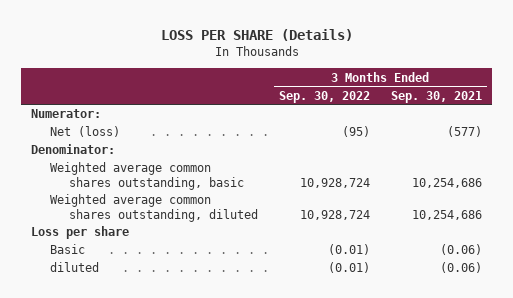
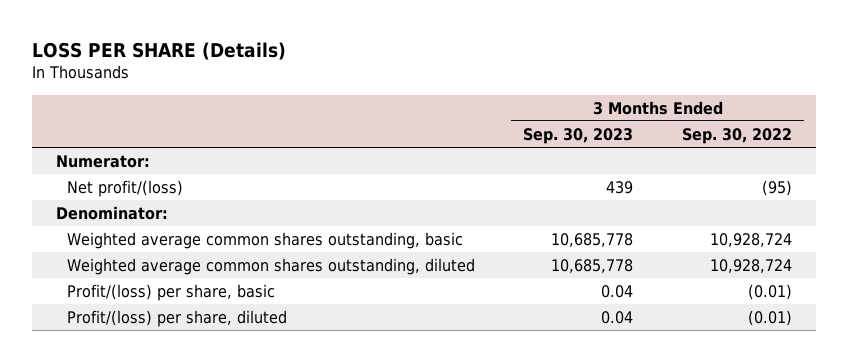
- | 3 Months Ended Sep. 30, 2022 | 3 Months Ended Sep. 30, 2021
+ | 3 Months Ended Sep. 30, 2023 | 3 Months Ended Sep. 30, 2022
- Net (loss) | (95) | (577)
+ Net profit/(loss) | 439 | (95)
- Loss per share
- Basic | (0.01) | (0.06)
- diluted | (0.01) | (0.06)
+ Profit/(loss) per share, basic | 0.04 | (0.01)
+ Profit/(loss) per share, diluted | 0.04 | (0.01)

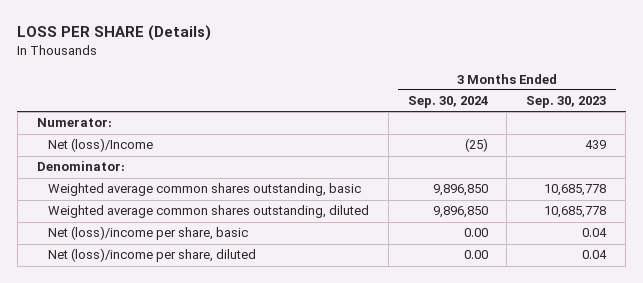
- | 3 Months Ended Sep. 30, 2023 | 3 Months Ended Sep. 30, 2022
+ | 3 Months Ended Sep. 30, 2024 | 3 Months Ended Sep. 30, 2023
- Net profit/(loss) | 439 | (95)
+ Net (loss)/Income | (25) | 439
- Profit/(loss) per share, basic | 0.04 | (0.01)
- Profit/(loss) per share, diluted | 0.04 | (0.01)
+ Net (loss)/income per share, basic | 0.00 | 0.04
+ Net (loss)/income per share, diluted | 0.00 | 0.04

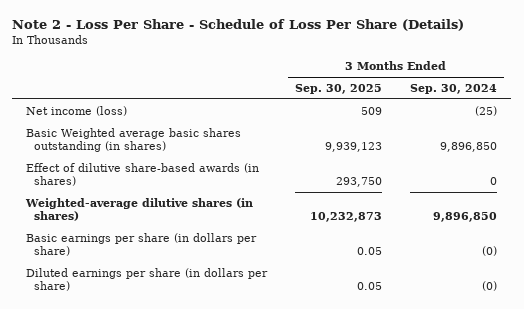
- LOSS PER SHARE (Details)
+ Note 2 - Loss Per Share - Schedule of Loss Per Share (Details)
- | 3 Months Ended Sep. 30, 2024 | 3 Months Ended Sep. 30, 2023
+ | 3 Months Ended Sep. 30, 2025 | 3 Months Ended Sep. 30, 2024
- Numerator:
- Net (loss)/Income | (25) | 439
- Denominator:
- Weighted average common shares outstanding, basic | 9,896,850 | 10,685,778
- Weighted average common shares outstanding, diluted | 9,896,850 | 10,685,778
- Net (loss)/income per share, basic | 0.00 | 0.04
- Net (loss)/income per share, diluted | 0.00 | 0.04
+ Net income (loss) | 509 | (25)
+ Basic Weighted average basic shares outstanding (in shares) | 9,939,123 | 9,896,850
+ Effect of dilutive share-based awards (in shares) | 293,750 | 0
+ Weighted-average dilutive shares (in shares) | 10,232,873 | 9,896,850
+ Basic earnings per share (in dollars per share) | 0.05 | (0)
+ Diluted earnings per share (in dollars per share) | 0.05 | (0)

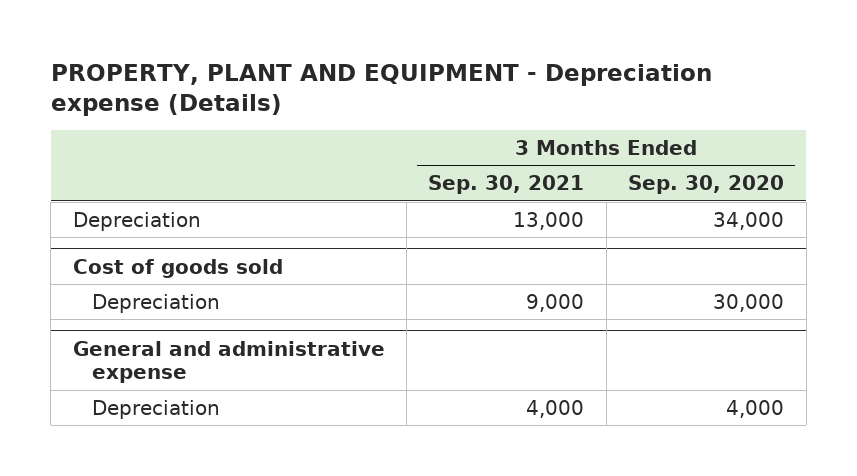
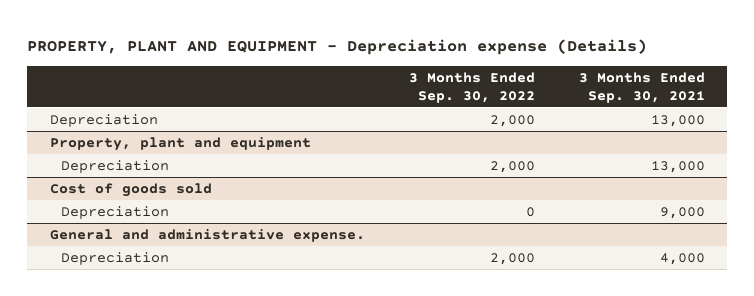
- | 3 Months Ended Sep. 30, 2021 | 3 Months Ended Sep. 30, 2020
+ | 3 Months Ended Sep. 30, 2022 | 3 Months Ended Sep. 30, 2021
+ Property, plant and equipment
+ Depreciation | 2,000 | 13,000
- General and administrative expense
+ General and administrative expense.

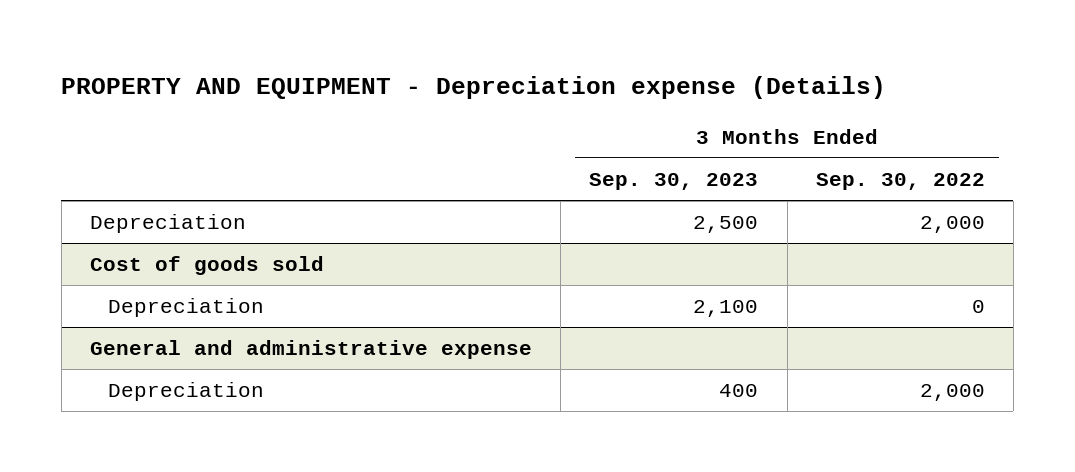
- PROPERTY, PLANT AND EQUIPMENT - Depreciation expense (Details)
+ PROPERTY AND EQUIPMENT - Depreciation expense (Details)
- | 3 Months Ended Sep. 30, 2022 | 3 Months Ended Sep. 30, 2021
+ | 3 Months Ended Sep. 30, 2023 | 3 Months Ended Sep. 30, 2022
- Property, plant and equipment
- Depreciation | 2,000 | 13,000
- General and administrative expense.
+ General and administrative expense

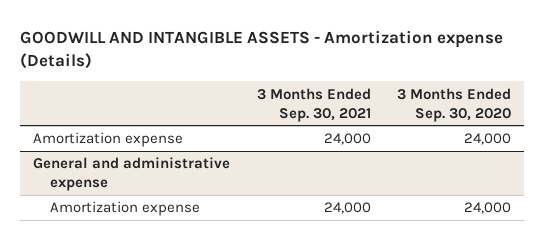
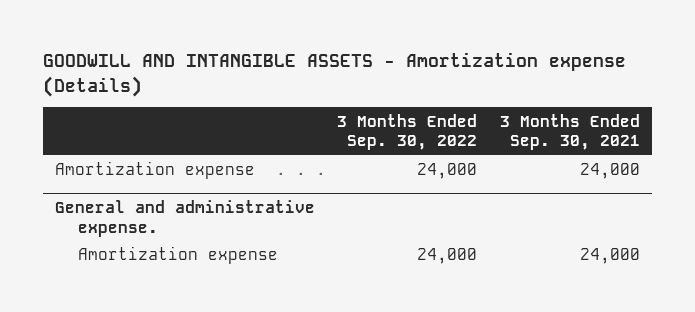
- | 3 Months Ended Sep. 30, 2021 | 3 Months Ended Sep. 30, 2020
+ | 3 Months Ended Sep. 30, 2022 | 3 Months Ended Sep. 30, 2021
- General and administrative expense
+ General and administrative expense.

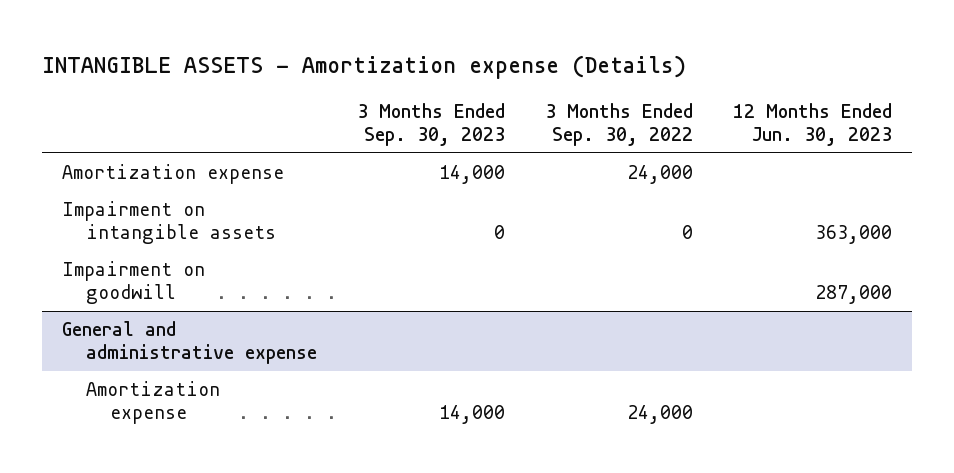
- GOODWILL AND INTANGIBLE ASSETS - Amortization expense (Details)
+ INTANGIBLE ASSETS - Amortization expense (Details)
- | 3 Months Ended Sep. 30, 2022 | 3 Months Ended Sep. 30, 2021
+ | 3 Months Ended Sep. 30, 2023 | 3 Months Ended Sep. 30, 2022 | 12 Months Ended Jun. 30, 2023
- General and administrative expense.
+ Impairment on intangible assets | 0 | 0 | 363,000
+ Impairment on goodwill | | | 287,000
+ General and administrative expense

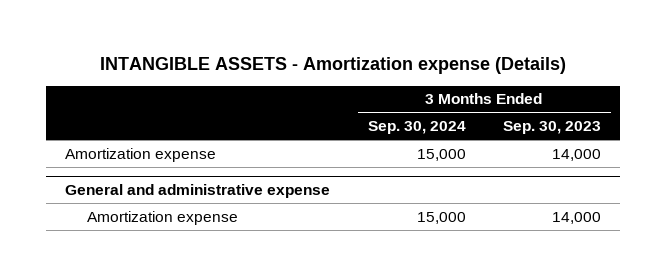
- | 3 Months Ended Sep. 30, 2023 | 3 Months Ended Sep. 30, 2022 | 12 Months Ended Jun. 30, 2023
+ | 3 Months Ended Sep. 30, 2024 | 3 Months Ended Sep. 30, 2023
- Impairment on intangible assets | 0 | 0 | 363,000
- Impairment on goodwill | | | 287,000

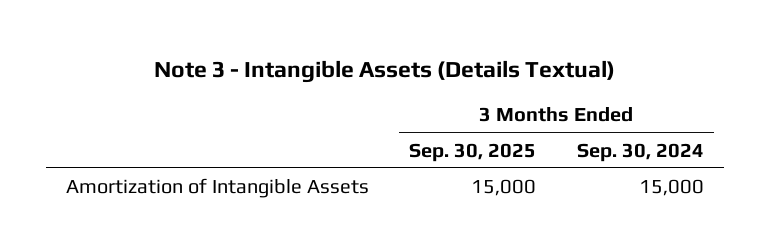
- INTANGIBLE ASSETS - Amortization expense (Details)
+ Note 3 - Intangible Assets (Details Textual)
- | 3 Months Ended Sep. 30, 2024 | 3 Months Ended Sep. 30, 2023
+ | 3 Months Ended Sep. 30, 2025 | 3 Months Ended Sep. 30, 2024
- Amortization expense | 15,000 | 14,000
- General and administrative expense
- Amortization expense | 15,000 | 14,000
+ Amortization of Intangible Assets | 15,000 | 15,000

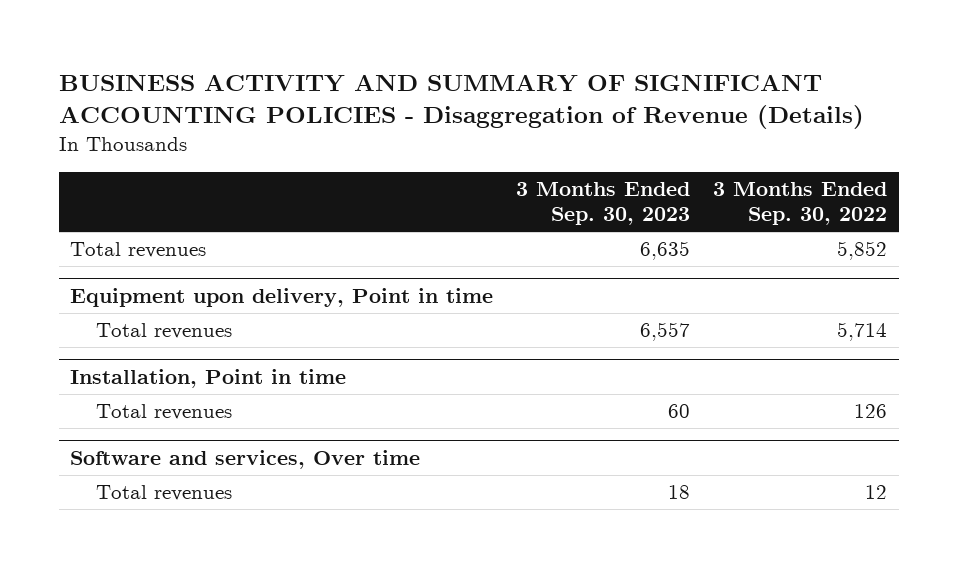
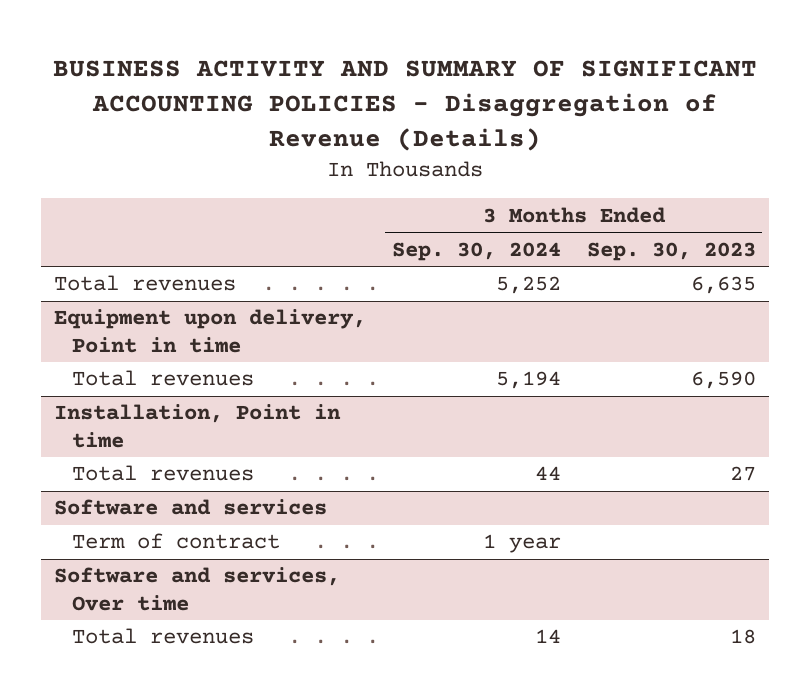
- | 3 Months Ended Sep. 30, 2023 | 3 Months Ended Sep. 30, 2022
+ | 3 Months Ended Sep. 30, 2024 | 3 Months Ended Sep. 30, 2023
@ Equipment upon delivery, Point in time
- Total revenues | 6,557 | 5,714
+ Total revenues | 5,194 | 6,590
@ Installation, Point in time
- Total revenues | 60 | 126
+ Total revenues | 44 | 27
+ Software and services
+ Term of contract | 1 year |

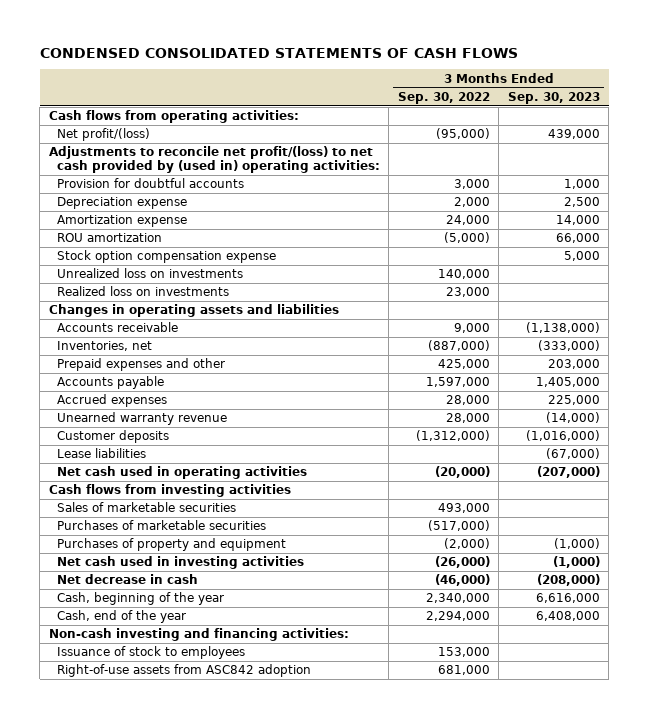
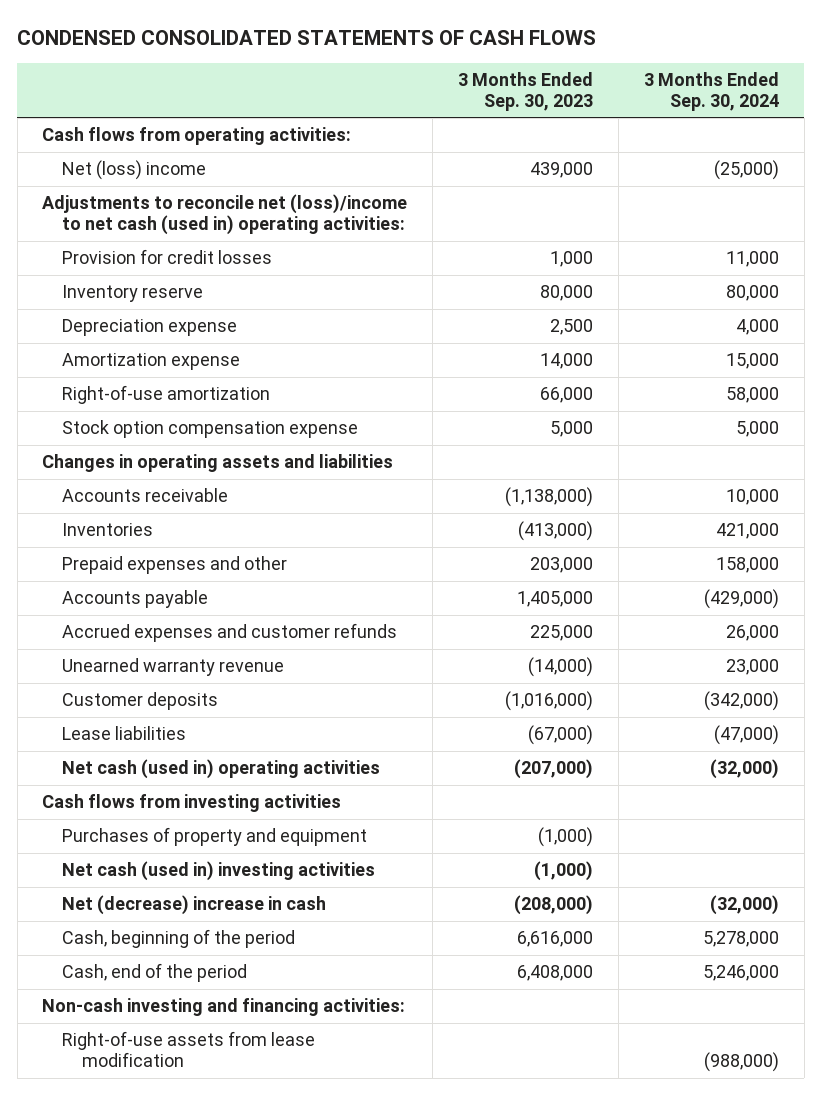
- | 3 Months Ended Sep. 30, 2022 | 3 Months Ended Sep. 30, 2023
+ | 3 Months Ended Sep. 30, 2023 | 3 Months Ended Sep. 30, 2024
- Net profit/(loss) | (95,000) | 439,000
- Adjustments to reconcile net profit/(loss) to net cash provided by (used in) operating activities:
- Provision for doubtful accounts | 3,000 | 1,000
+ Net (loss) income | 439,000 | (25,000)
+ Adjustments to reconcile net (loss)/income to net cash (used in) operating activities:
+ Provision for credit losses | 1,000 | 11,000
+ Inventory reserve | 80,000 | 80,000
- ROU amortization | (5,000) | 66,000
+ Right-of-use amortization | 66,000 | 58,000
- Unrealized loss on investments | 140,000 |
- Realized loss on investments | 23,000 |
- Inventories, net | (887,000) | (333,000)
+ Inventories | (413,000) | 421,000
- Accrued expenses | 28,000 | 225,000
+ Accrued expenses and customer refunds | 225,000 | 26,000
- Net cash used in operating activities | (20,000) | (207,000)
+ Net cash (used in) operating activities | (207,000) | (32,000)
- Sales of marketable securities | 493,000 |
- Purchases of marketable securities | (517,000) |
- Net cash used in investing activities | (26,000) | (1,000)
- Net decrease in cash | (46,000) | (208,000)
- Cash, beginning of the year | 2,340,000 | 6,616,000
- Cash, end of the year | 2,294,000 | 6,408,000
+ Net cash (used in) investing activities | (1,000) |
+ Net (decrease) increase in cash | (208,000) | (32,000)
+ Cash, beginning of the period | 6,616,000 | 5,278,000
+ Cash, end of the period | 6,408,000 | 5,246,000
- Issuance of stock to employees | 153,000 |
- Right-of-use assets from ASC842 adoption | 681,000 |
+ Right-of-use assets from lease modification | | (988,000)

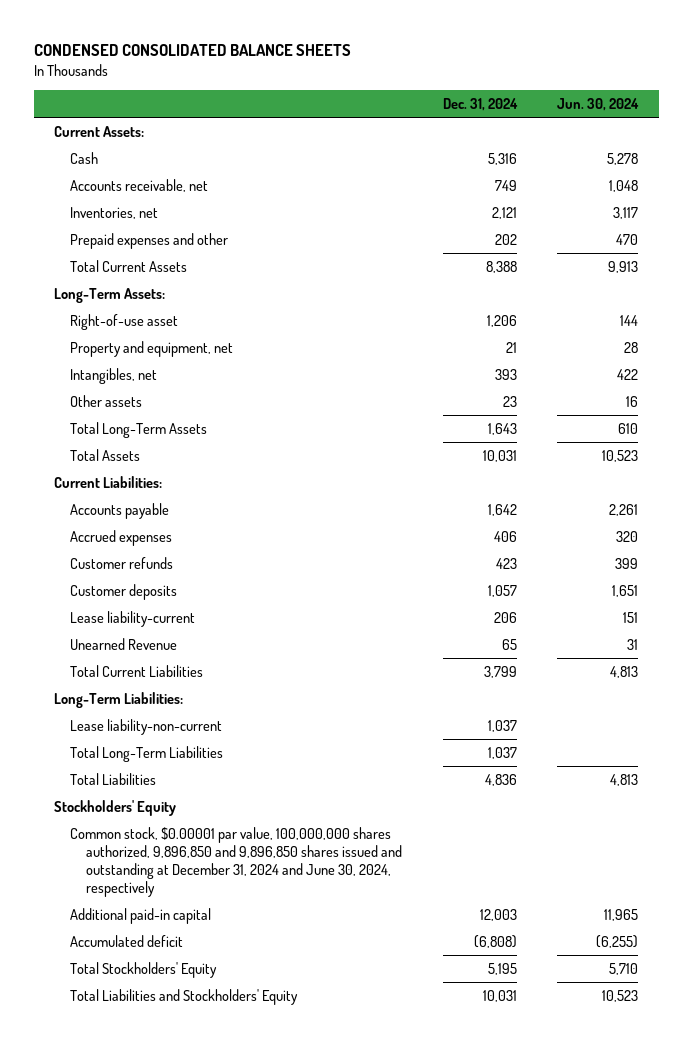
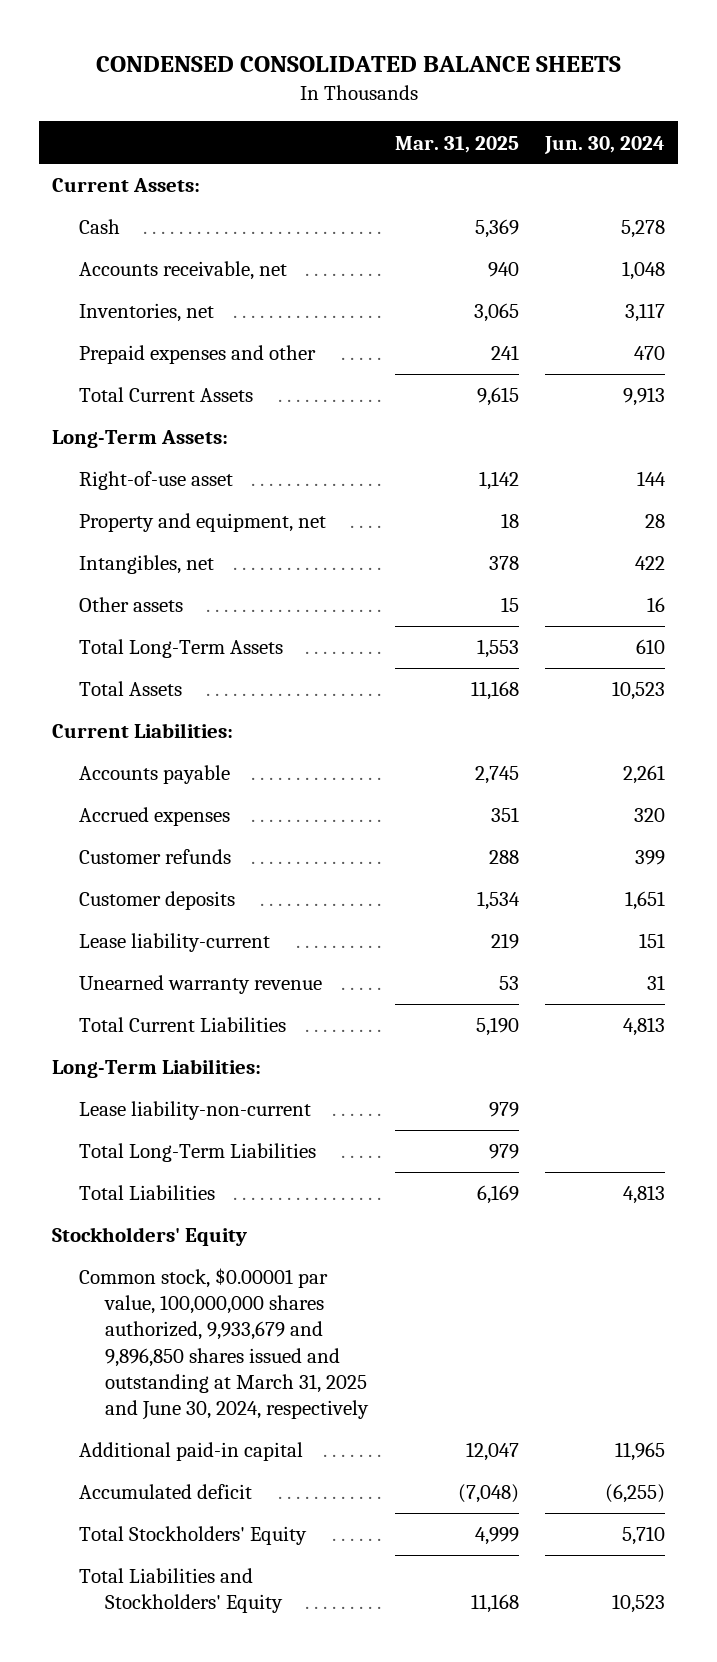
- | Dec. 31, 2024 | Jun. 30, 2024
+ | Mar. 31, 2025 | Jun. 30, 2024
- Unearned Revenue | 65 | 31
+ Unearned warranty revenue | 53 | 31
- Common stock, $0.00001 par value, 100,000,000 shares authorized, 9,896,850 and 9,896,850 shares issued and outstanding at December 31, 2024 and June 30, 2024, respectively
+ Common stock, $0.00001 par value, 100,000,000 shares authorized, 9,933,679 and 9,896,850 shares issued and outstanding at March 31, 2025 and June 30, 2024, respectively

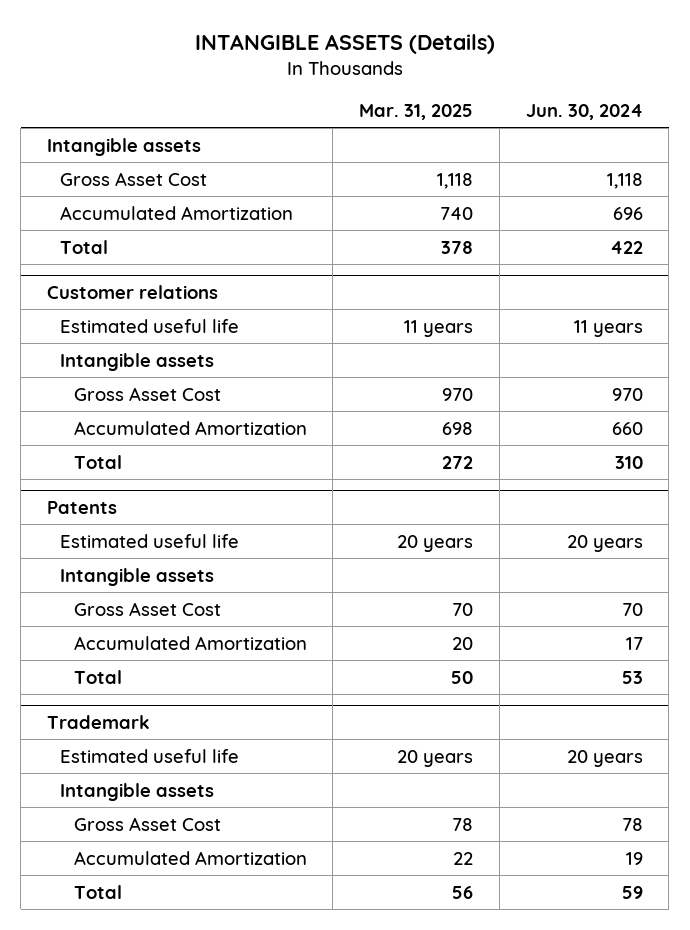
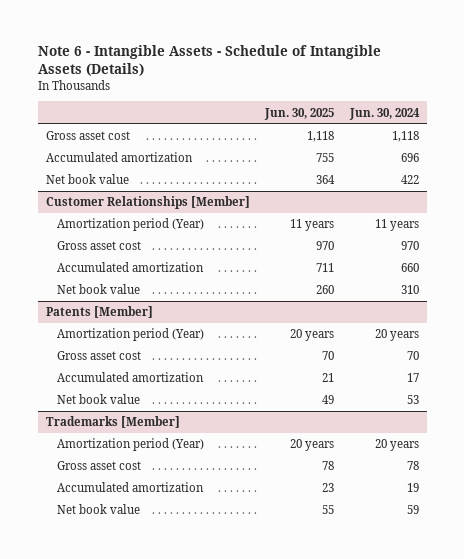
- INTANGIBLE ASSETS (Details)
+ Note 6 - Intangible Assets - Schedule of Intangible Assets (Details)
- | Mar. 31, 2025 | Jun. 30, 2024
+ | Jun. 30, 2025 | Jun. 30, 2024
- Intangible assets
- Gross Asset Cost | 1,118 | 1,118
- Accumulated Amortization | 740 | 696
- Total | 378 | 422
- Customer relations
- Estimated useful life | 11 years | 11 years
- Intangible assets
- Gross Asset Cost | 970 | 970
- Accumulated Amortization | 698 | 660
- Total | 272 | 310
- Patents
- Estimated useful life | 20 years | 20 years
- Intangible assets
- Gross Asset Cost | 70 | 70
- Accumulated Amortization | 20 | 17
- Total | 50 | 53
- Trademark
- Estimated useful life | 20 years | 20 years
- Intangible assets
- Gross Asset Cost | 78 | 78
- Accumulated Amortization | 22 | 19
- Total | 56 | 59
+ Gross asset cost | 1,118 | 1,118
+ Accumulated amortization | 755 | 696
+ Net book value | 364 | 422
+ Customer Relationships [Member]
+ Amortization period (Year) | 11 years | 11 years
+ Gross asset cost | 970 | 970
+ Accumulated amortization | 711 | 660
+ Net book value | 260 | 310
+ Patents [Member]
+ Amortization period (Year) | 20 years | 20 years
+ Gross asset cost | 70 | 70
+ Accumulated amortization | 21 | 17
+ Net book value | 49 | 53
+ Trademarks [Member]
+ Amortization period (Year) | 20 years | 20 years
+ Gross asset cost | 78 | 78
+ Accumulated amortization | 23 | 19
+ Net book value | 55 | 59

